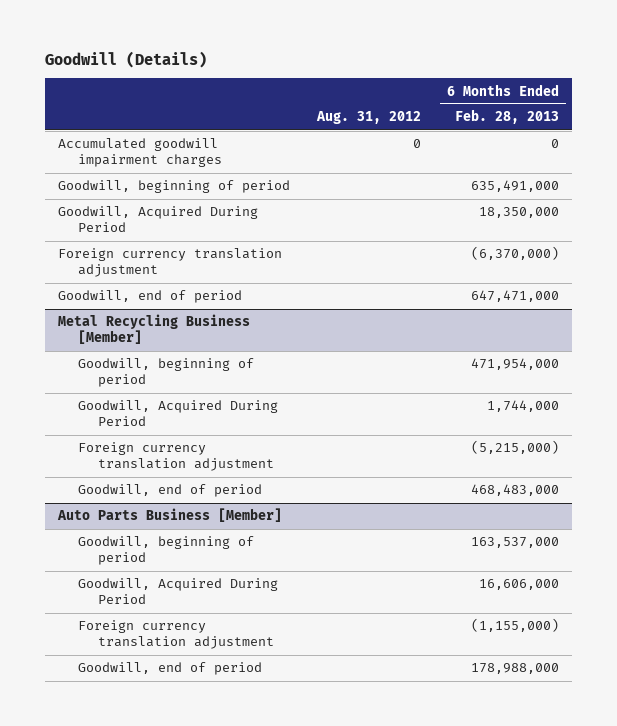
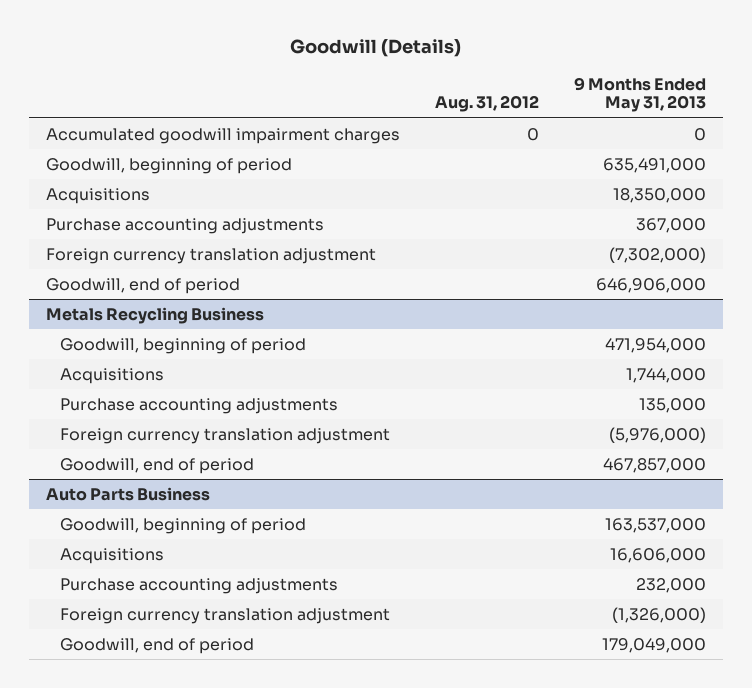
- | Aug. 31, 2012 | 6 Months Ended Feb. 28, 2013
+ | Aug. 31, 2012 | 9 Months Ended May 31, 2013
- Goodwill, Acquired During Period | | 18,350,000
+ Acquisitions | | 18,350,000
+ Purchase accounting adjustments | | 367,000
- Metal Recycling Business [Member]
+ Metals Recycling Business
- Goodwill, Acquired During Period | | 1,744,000
+ Acquisitions | | 1,744,000
+ Purchase accounting adjustments | | 135,000
- Auto Parts Business [Member]
+ Auto Parts Business
- Goodwill, Acquired During Period | | 16,606,000
+ Acquisitions | | 16,606,000
+ Purchase accounting adjustments | | 232,000

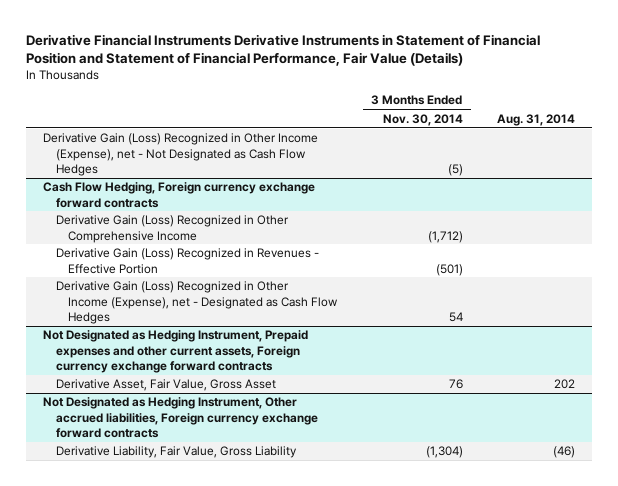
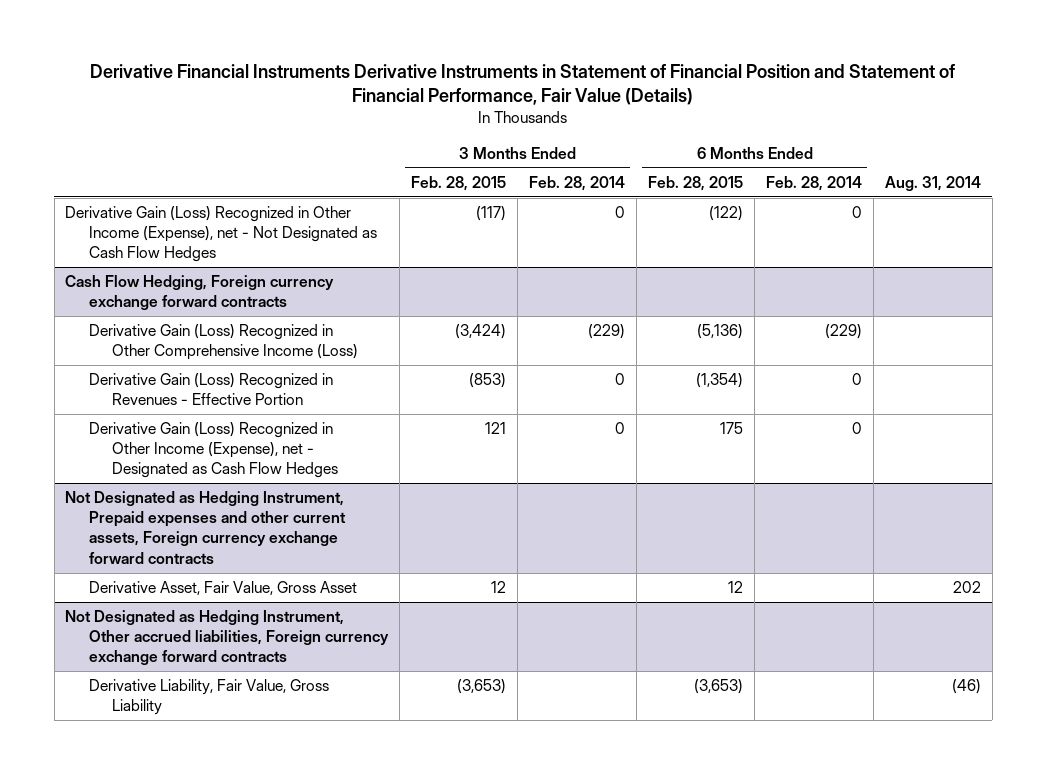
- | 3 Months Ended Nov. 30, 2014 | Aug. 31, 2014
+ | 3 Months Ended Feb. 28, 2015 | 3 Months Ended Feb. 28, 2014 | 6 Months Ended Feb. 28, 2015 | 6 Months Ended Feb. 28, 2014 | Aug. 31, 2014
@ Cash Flow Hedging, Foreign currency exchange forward contracts
- Derivative Gain (Loss) Recognized in Other Comprehensive Income | (1,712) |
+ Derivative Gain (Loss) Recognized in Other Comprehensive Income (Loss) | (3,424) | (229) | (5,136) | (229) |

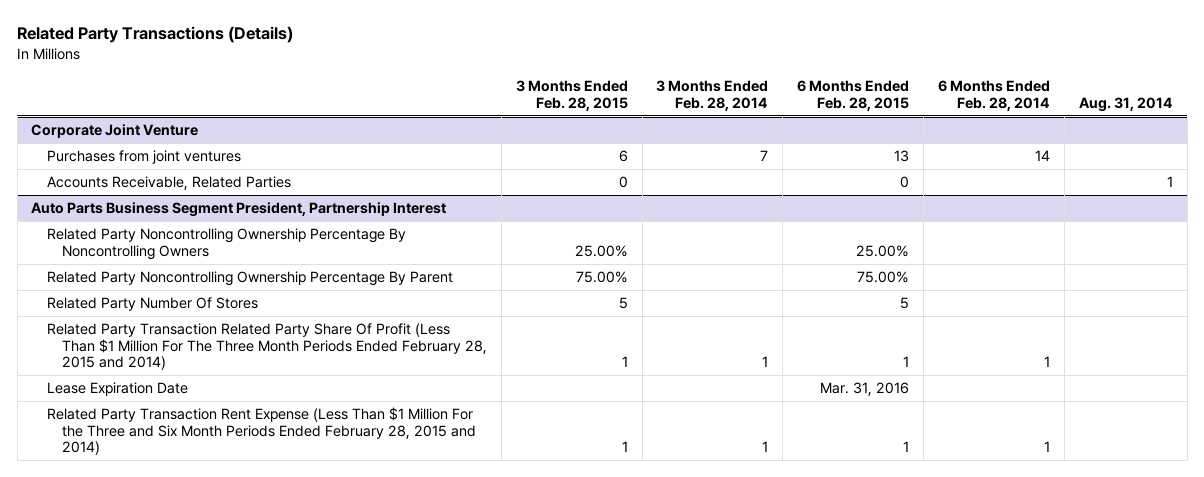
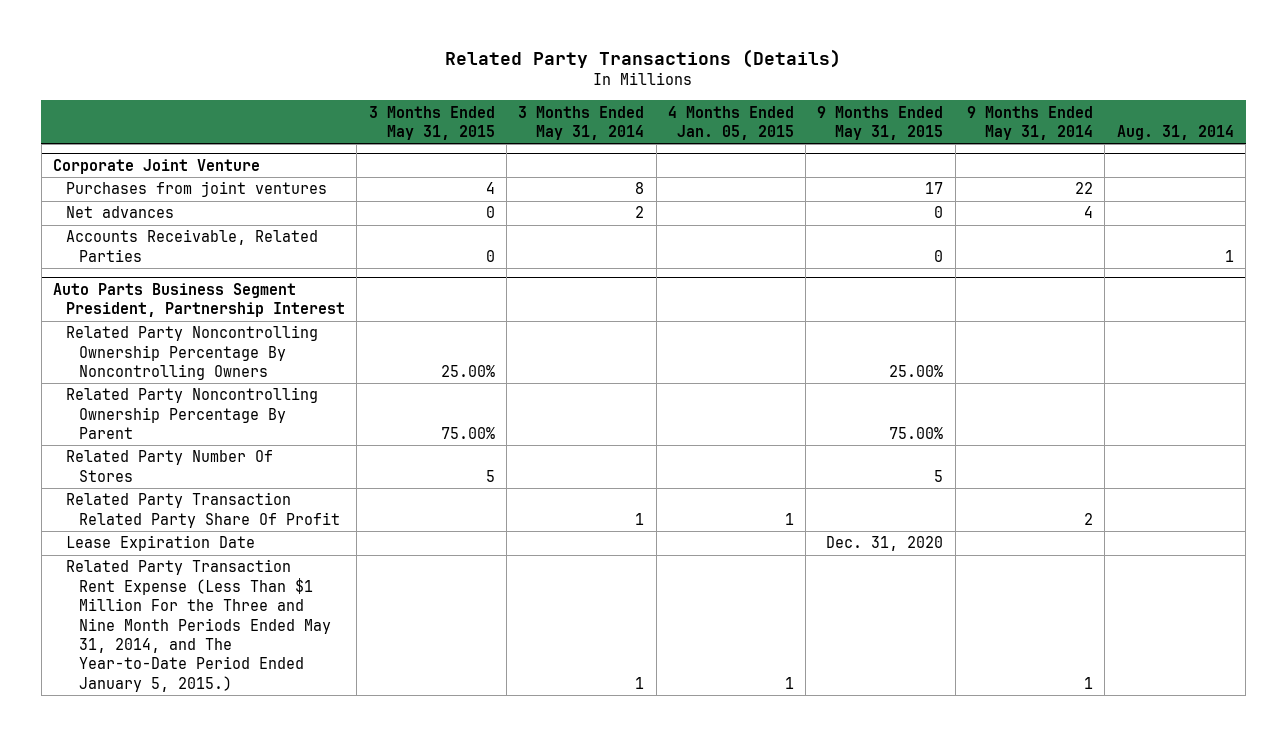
- | 3 Months Ended Feb. 28, 2015 | 3 Months Ended Feb. 28, 2014 | 6 Months Ended Feb. 28, 2015 | 6 Months Ended Feb. 28, 2014 | Aug. 31, 2014
+ | 3 Months Ended May 31, 2015 | 3 Months Ended May 31, 2014 | 4 Months Ended Jan. 05, 2015 | 9 Months Ended May 31, 2015 | 9 Months Ended May 31, 2014 | Aug. 31, 2014
@ Corporate Joint Venture
+ Net advances | 0 | 2 | | 0 | 4 |
@ Auto Parts Business Segment President, Partnership Interest
- Related Party Transaction Related Party Share Of Profit (Less Than $1 Million For The Three Month Periods Ended February 28, 2015 and 2014) | 1 | 1 | 1 | 1 |
+ Related Party Transaction Related Party Share Of Profit | | 1 | 1 | | 2 |
- Related Party Transaction Rent Expense (Less Than $1 Million For the Three and Six Month Periods Ended February 28, 2015 and 2014) | 1 | 1 | 1 | 1 |
+ Related Party Transaction Rent Expense (Less Than $1 Million For the Three and Nine Month Periods Ended May 31, 2014, and The Year-to-Date Period Ended January 5, 2015.) | | 1 | 1 | | 1 |

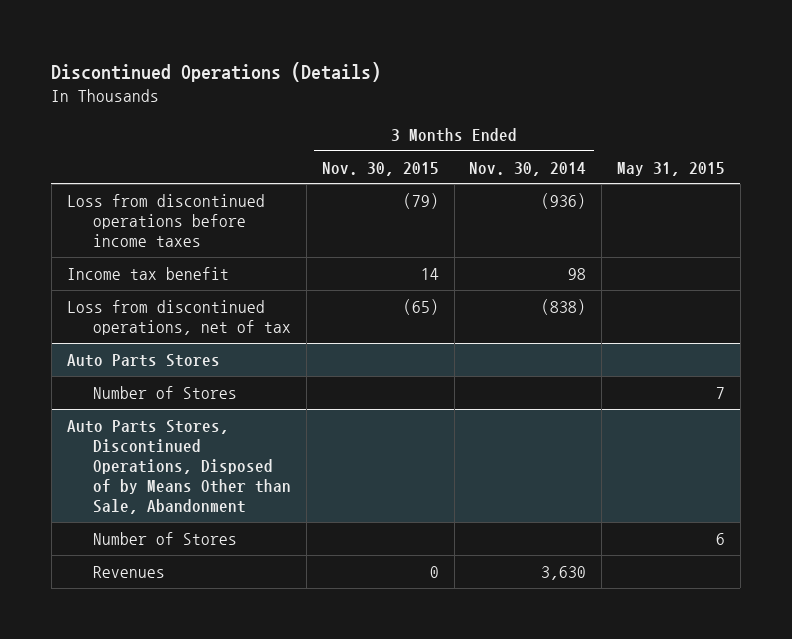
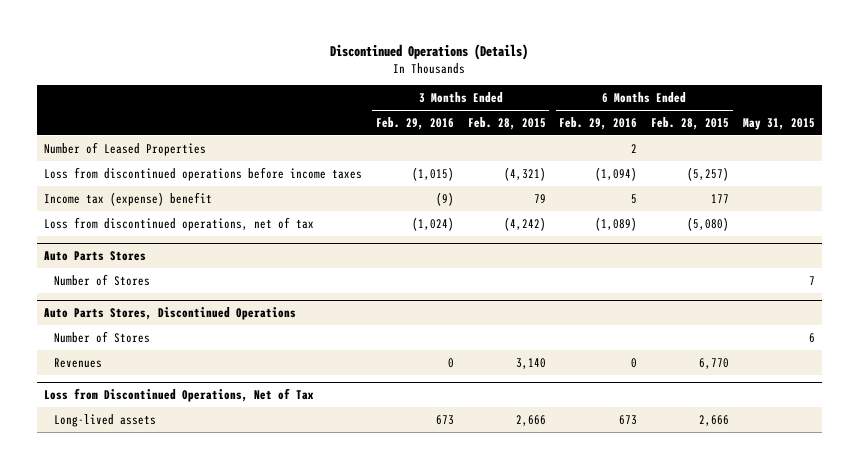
- | 3 Months Ended Nov. 30, 2015 | 3 Months Ended Nov. 30, 2014 | May 31, 2015
+ | 3 Months Ended Feb. 29, 2016 | 3 Months Ended Feb. 28, 2015 | 6 Months Ended Feb. 29, 2016 | 6 Months Ended Feb. 28, 2015 | May 31, 2015
+ Number of Leased Properties | | | 2 | |
- Income tax benefit | 14 | 98 |
+ Income tax (expense) benefit | (9) | 79 | 5 | 177 |
- Auto Parts Stores, Discontinued Operations, Disposed of by Means Other than Sale, Abandonment
+ Auto Parts Stores, Discontinued Operations
+ Loss from Discontinued Operations, Net of Tax
+ Long-lived assets | 673 | 2,666 | 673 | 2,666 |

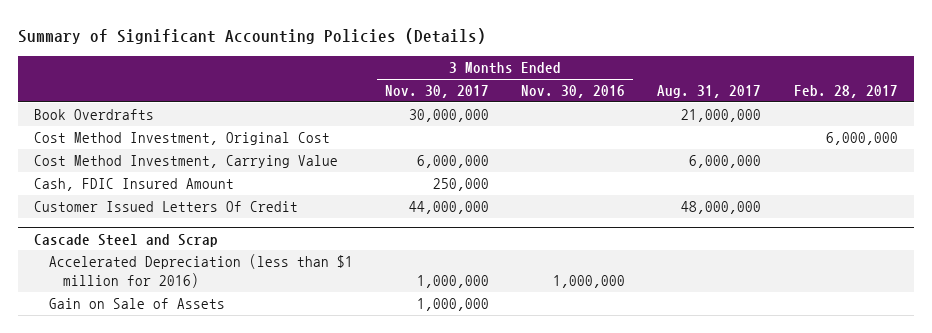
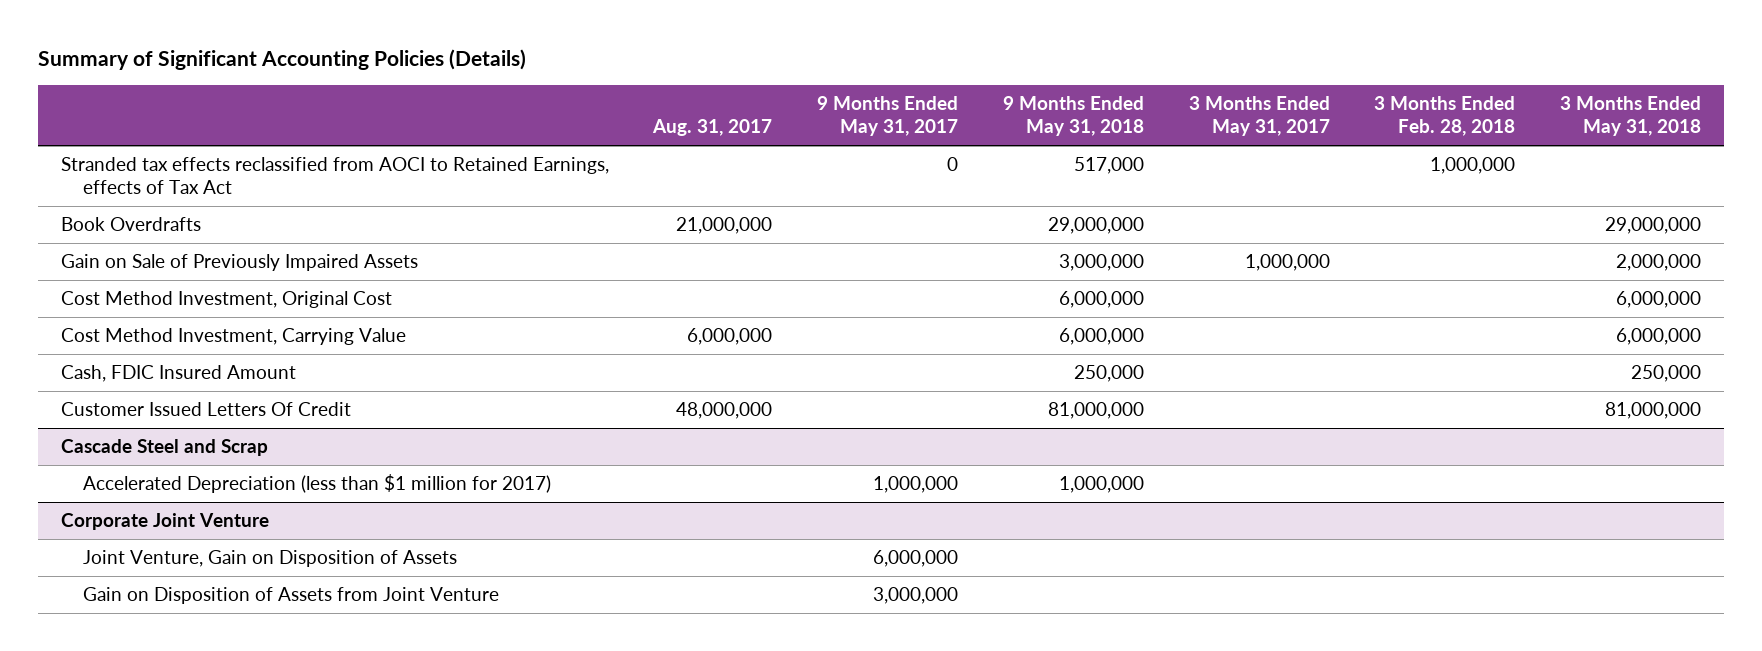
- | 3 Months Ended Nov. 30, 2017 | 3 Months Ended Nov. 30, 2016 | Aug. 31, 2017 | Feb. 28, 2017
+ | Aug. 31, 2017 | 9 Months Ended May 31, 2017 | 9 Months Ended May 31, 2018 | 3 Months Ended May 31, 2017 | 3 Months Ended Feb. 28, 2018 | 3 Months Ended May 31, 2018
+ Stranded tax effects reclassified from AOCI to Retained Earnings, effects of Tax Act | | 0 | 517,000 | | 1,000,000 |
+ Gain on Sale of Previously Impaired Assets | | | 3,000,000 | 1,000,000 | | 2,000,000
@ Cascade Steel and Scrap
- Accelerated Depreciation (less than $1 million for 2016) | 1,000,000 | 1,000,000 | |
- Gain on Sale of Assets | 1,000,000 | | |
+ Accelerated Depreciation (less than $1 million for 2017) | | 1,000,000 | 1,000,000 | | |
+ Corporate Joint Venture
+ Joint Venture, Gain on Disposition of Assets | | 6,000,000 | | | |
+ Gain on Disposition of Assets from Joint Venture | | 3,000,000 | | | |

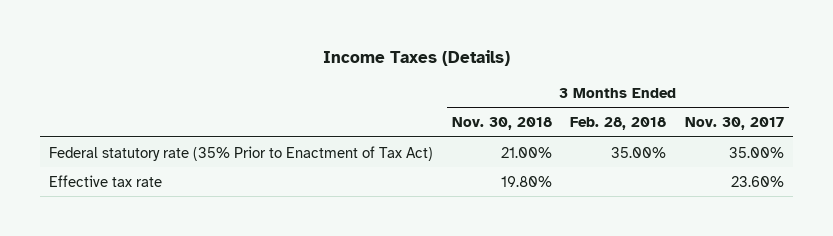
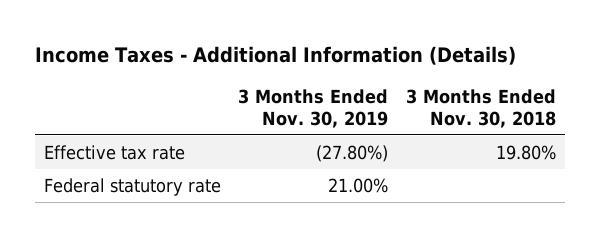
- Income Taxes (Details)
+ Income Taxes - Additional Information (Details)
- | 3 Months Ended Nov. 30, 2018 | 3 Months Ended Feb. 28, 2018 | 3 Months Ended Nov. 30, 2017
+ | 3 Months Ended Nov. 30, 2019 | 3 Months Ended Nov. 30, 2018
- Federal statutory rate (35% Prior to Enactment of Tax Act) | 21.00% | 35.00% | 35.00%
+ Federal statutory rate | 21.00% |

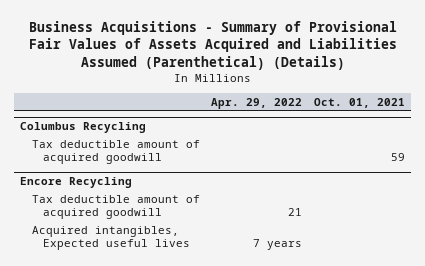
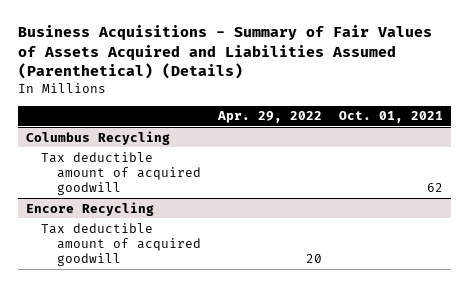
- Business Acquisitions - Summary of Provisional Fair Values of Assets Acquired and Liabilities Assumed (Parenthetical) (Details)
+ Business Acquisitions - Summary of Fair Values of Assets Acquired and Liabilities Assumed (Parenthetical) (Details)
@ Columbus Recycling
- Tax deductible amount of acquired goodwill | | 59
+ Tax deductible amount of acquired goodwill | | 62
@ Encore Recycling
- Tax deductible amount of acquired goodwill | 21 |
- Acquired intangibles, Expected useful lives | 7 years |
+ Tax deductible amount of acquired goodwill | 20 |

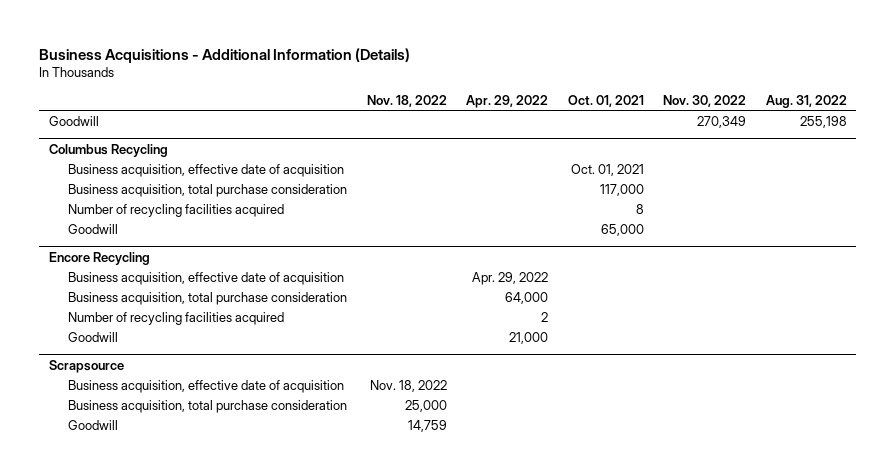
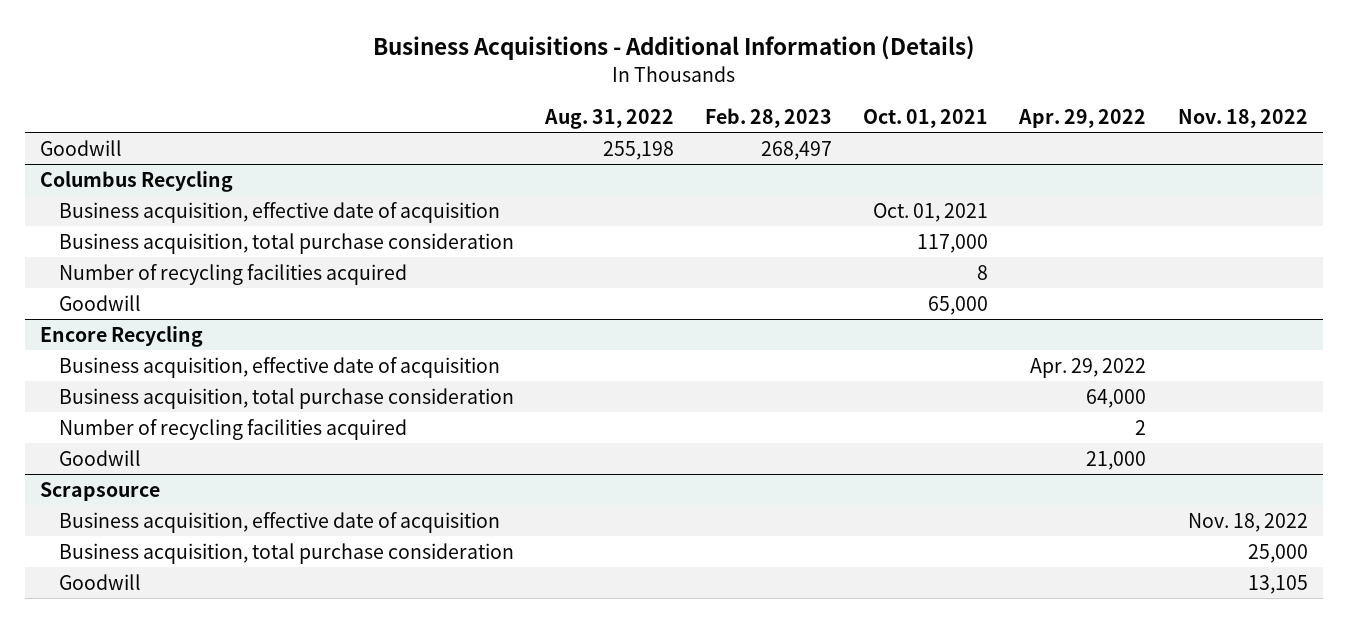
- | Nov. 18, 2022 | Apr. 29, 2022 | Oct. 01, 2021 | Nov. 30, 2022 | Aug. 31, 2022
+ | Aug. 31, 2022 | Feb. 28, 2023 | Oct. 01, 2021 | Apr. 29, 2022 | Nov. 18, 2022
@ Scrapsource
- Goodwill | 14,759 | | | |
+ Goodwill | | | | | 13,105

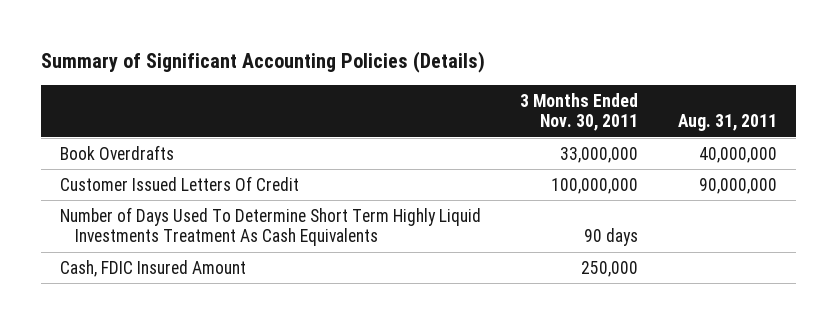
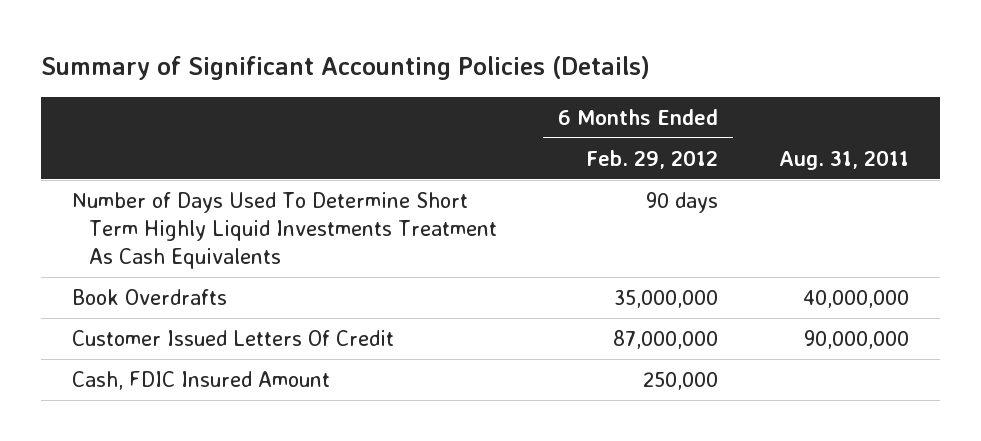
- | 3 Months Ended Nov. 30, 2011 | Aug. 31, 2011
+ | 6 Months Ended Feb. 29, 2012 | Aug. 31, 2011
moved up: Number of Days Used To Determine Short Term Highly Liquid Investments Treatment As Cash Equivalents | 90 days |

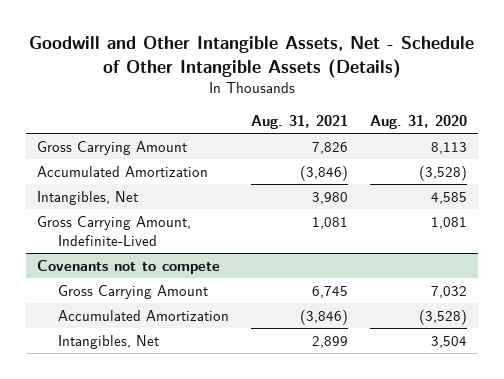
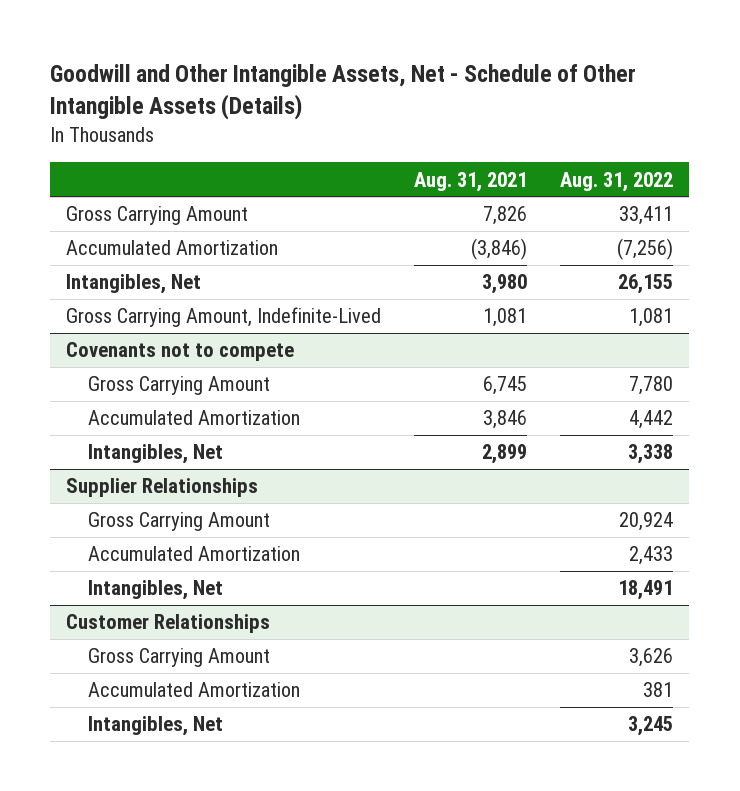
- | Aug. 31, 2021 | Aug. 31, 2020
+ | Aug. 31, 2021 | Aug. 31, 2022
@ Covenants not to compete
- Accumulated Amortization | (3,846) | (3,528)
+ Accumulated Amortization | 3,846 | 4,442
+ Supplier Relationships
+ Gross Carrying Amount | | 20,924
+ Accumulated Amortization | | 2,433
+ Intangibles, Net | | 18,491
+ Customer Relationships
+ Gross Carrying Amount | | 3,626
+ Accumulated Amortization | | 381
+ Intangibles, Net | | 3,245

